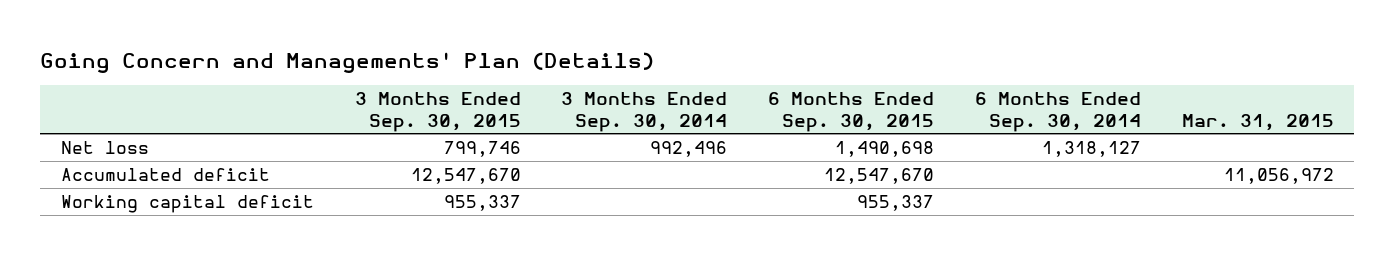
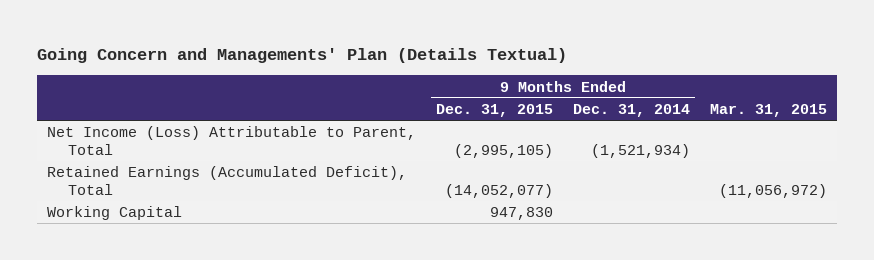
- Going Concern and Managements' Plan (Details)
+ Going Concern and Managements' Plan (Details Textual)
- | 3 Months Ended Sep. 30, 2015 | 3 Months Ended Sep. 30, 2014 | 6 Months Ended Sep. 30, 2015 | 6 Months Ended Sep. 30, 2014 | Mar. 31, 2015
+ | 9 Months Ended Dec. 31, 2015 | 9 Months Ended Dec. 31, 2014 | Mar. 31, 2015
- Net loss | 799,746 | 992,496 | 1,490,698 | 1,318,127 |
- Accumulated deficit | 12,547,670 | | 12,547,670 | | 11,056,972
- Working capital deficit | 955,337 | | 955,337 | |
+ Net Income (Loss) Attributable to Parent, Total | (2,995,105) | (1,521,934) |
+ Retained Earnings (Accumulated Deficit), Total | (14,052,077) | | (11,056,972)
+ Working Capital | 947,830 | |

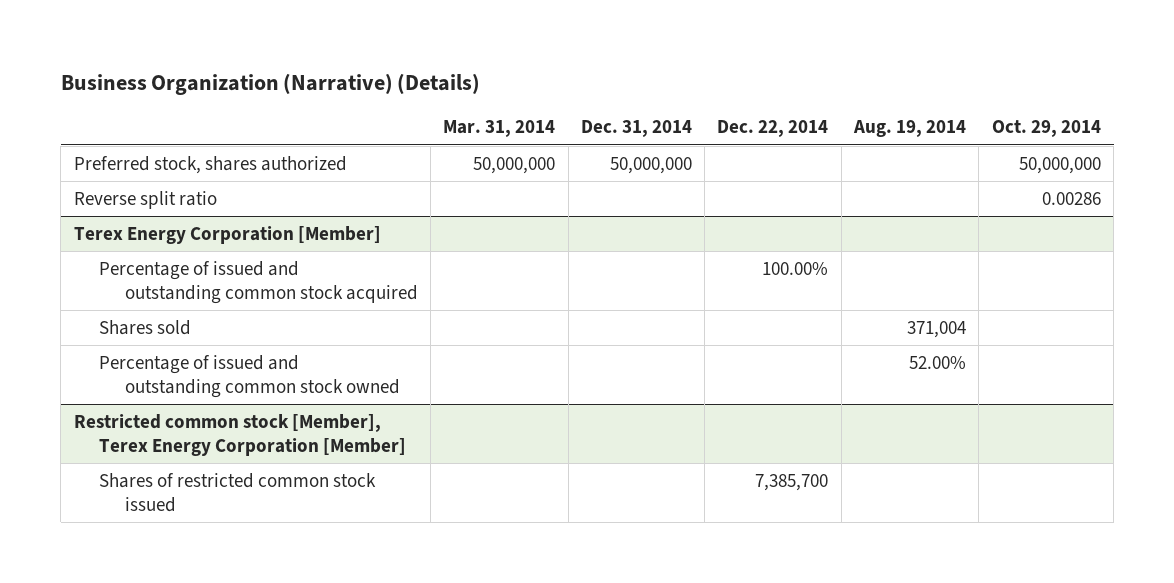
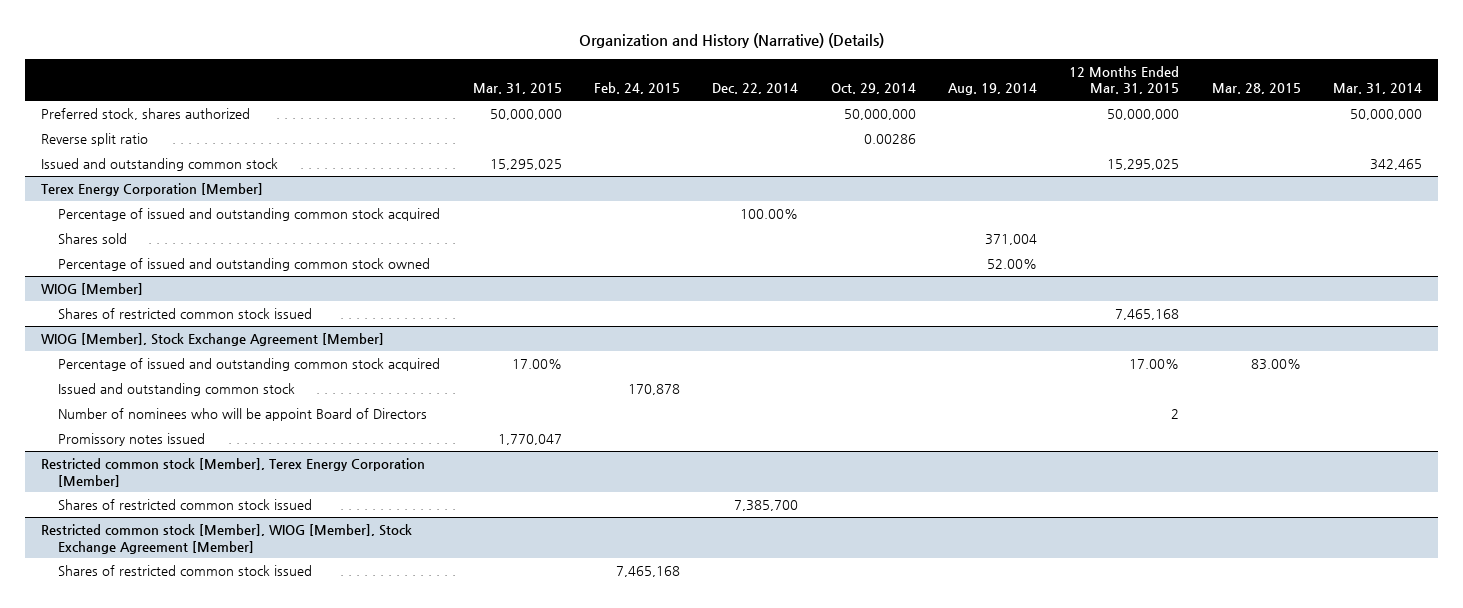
- Business Organization (Narrative) (Details)
+ Organization and History (Narrative) (Details)
- | Mar. 31, 2014 | Dec. 31, 2014 | Dec. 22, 2014 | Aug. 19, 2014 | Oct. 29, 2014
+ | Mar. 31, 2015 | Feb. 24, 2015 | Dec. 22, 2014 | Oct. 29, 2014 | Aug. 19, 2014 | 12 Months Ended Mar. 31, 2015 | Mar. 28, 2015 | Mar. 31, 2014
+ Issued and outstanding common stock | 15,295,025 | | | | | 15,295,025 | | 342,465
+ WIOG [Member]
+ Shares of restricted common stock issued | | | | | | 7,465,168 | |
+ WIOG [Member], Stock Exchange Agreement [Member]
+ Percentage of issued and outstanding common stock acquired | 17.00% | | | | | 17.00% | 83.00% |
+ Issued and outstanding common stock | | 170,878 | | | | | |
+ Number of nominees who will be appoint Board of Directors | | | | | | 2 | |
+ Promissory notes issued | 1,770,047 | | | | | | |
+ Restricted common stock [Member], WIOG [Member], Stock Exchange Agreement [Member]
+ Shares of restricted common stock issued | | 7,465,168 | | | | | |

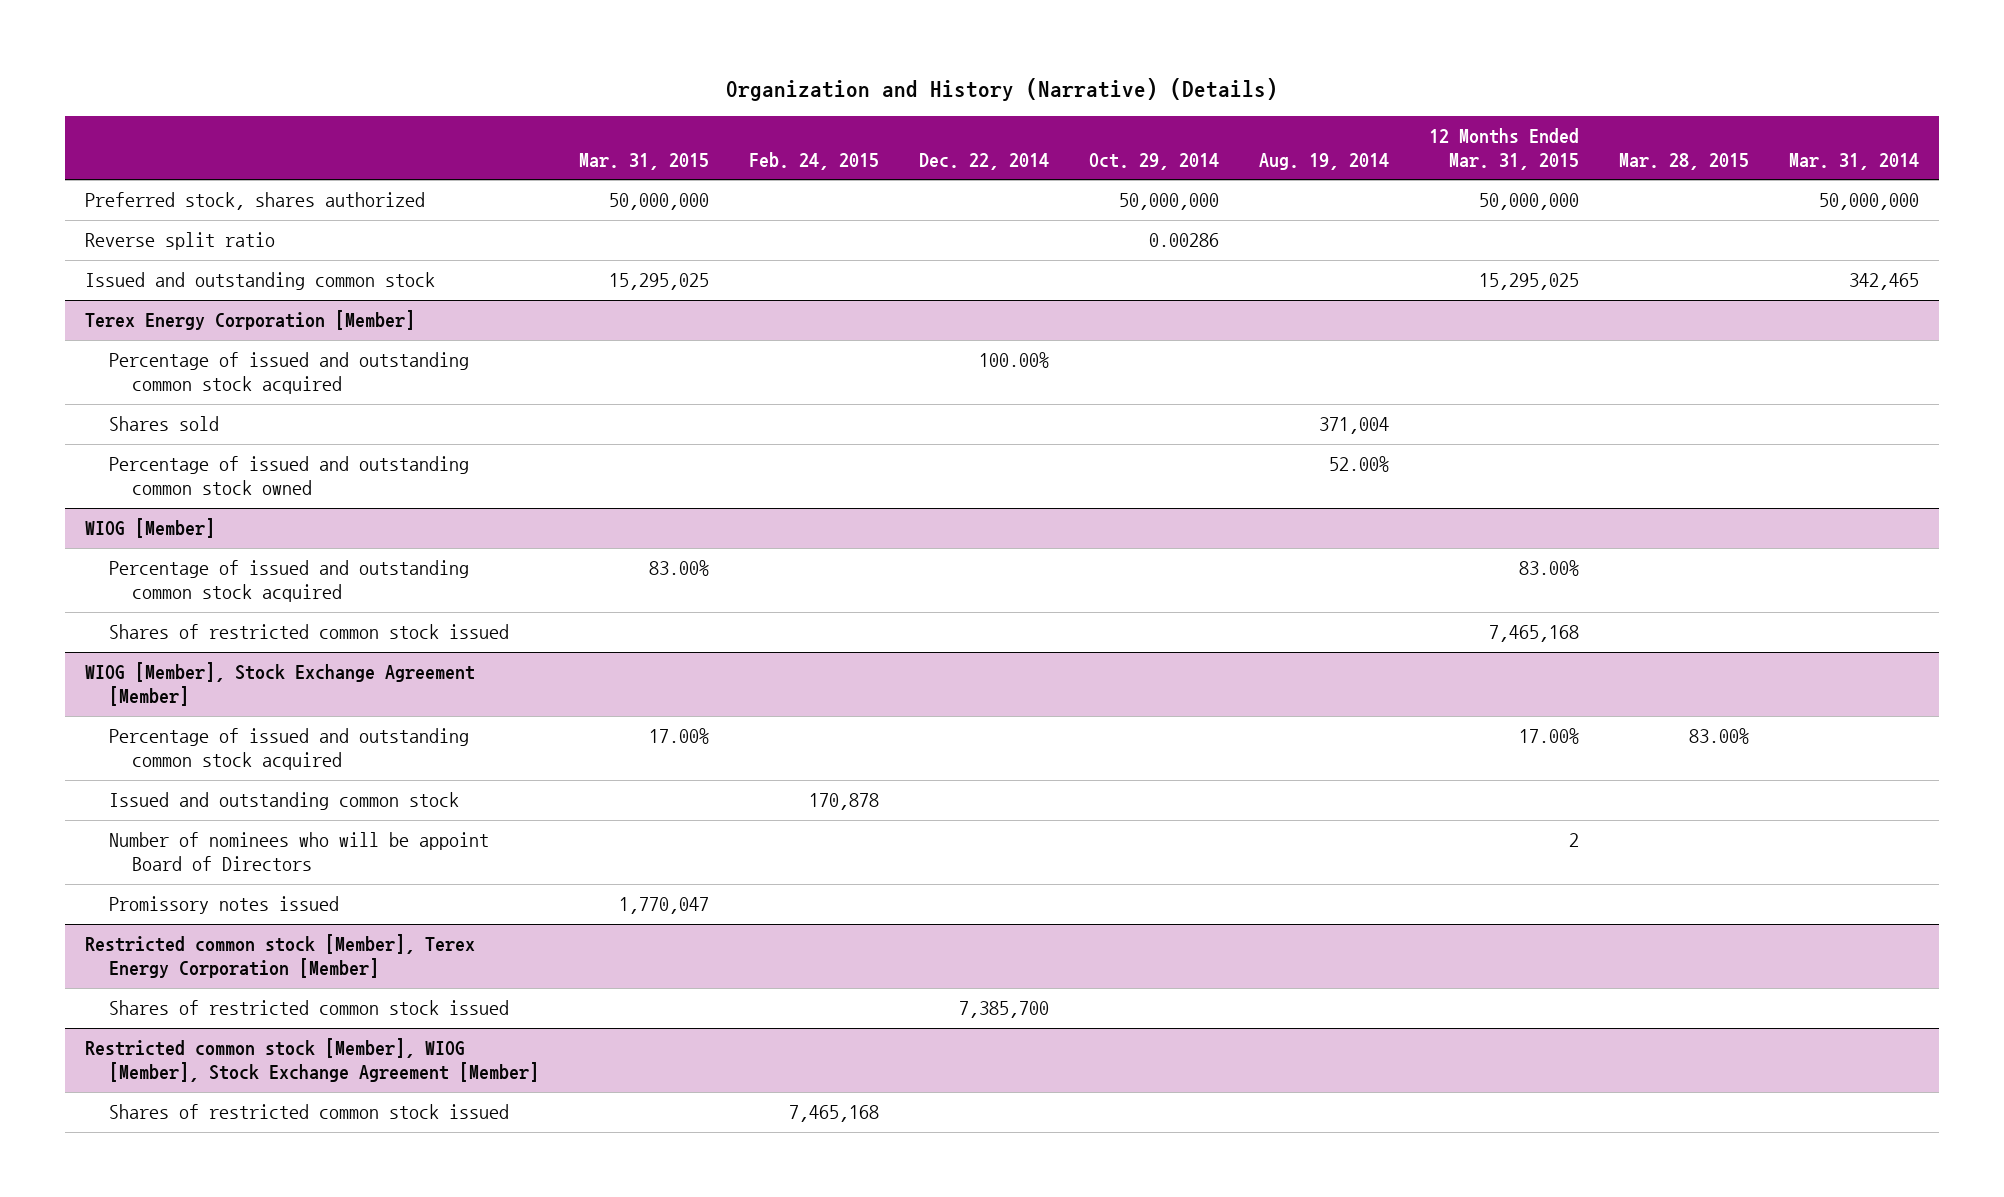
@ WIOG [Member]
+ Percentage of issued and outstanding common stock acquired | 83.00% | | | | | 83.00% | |

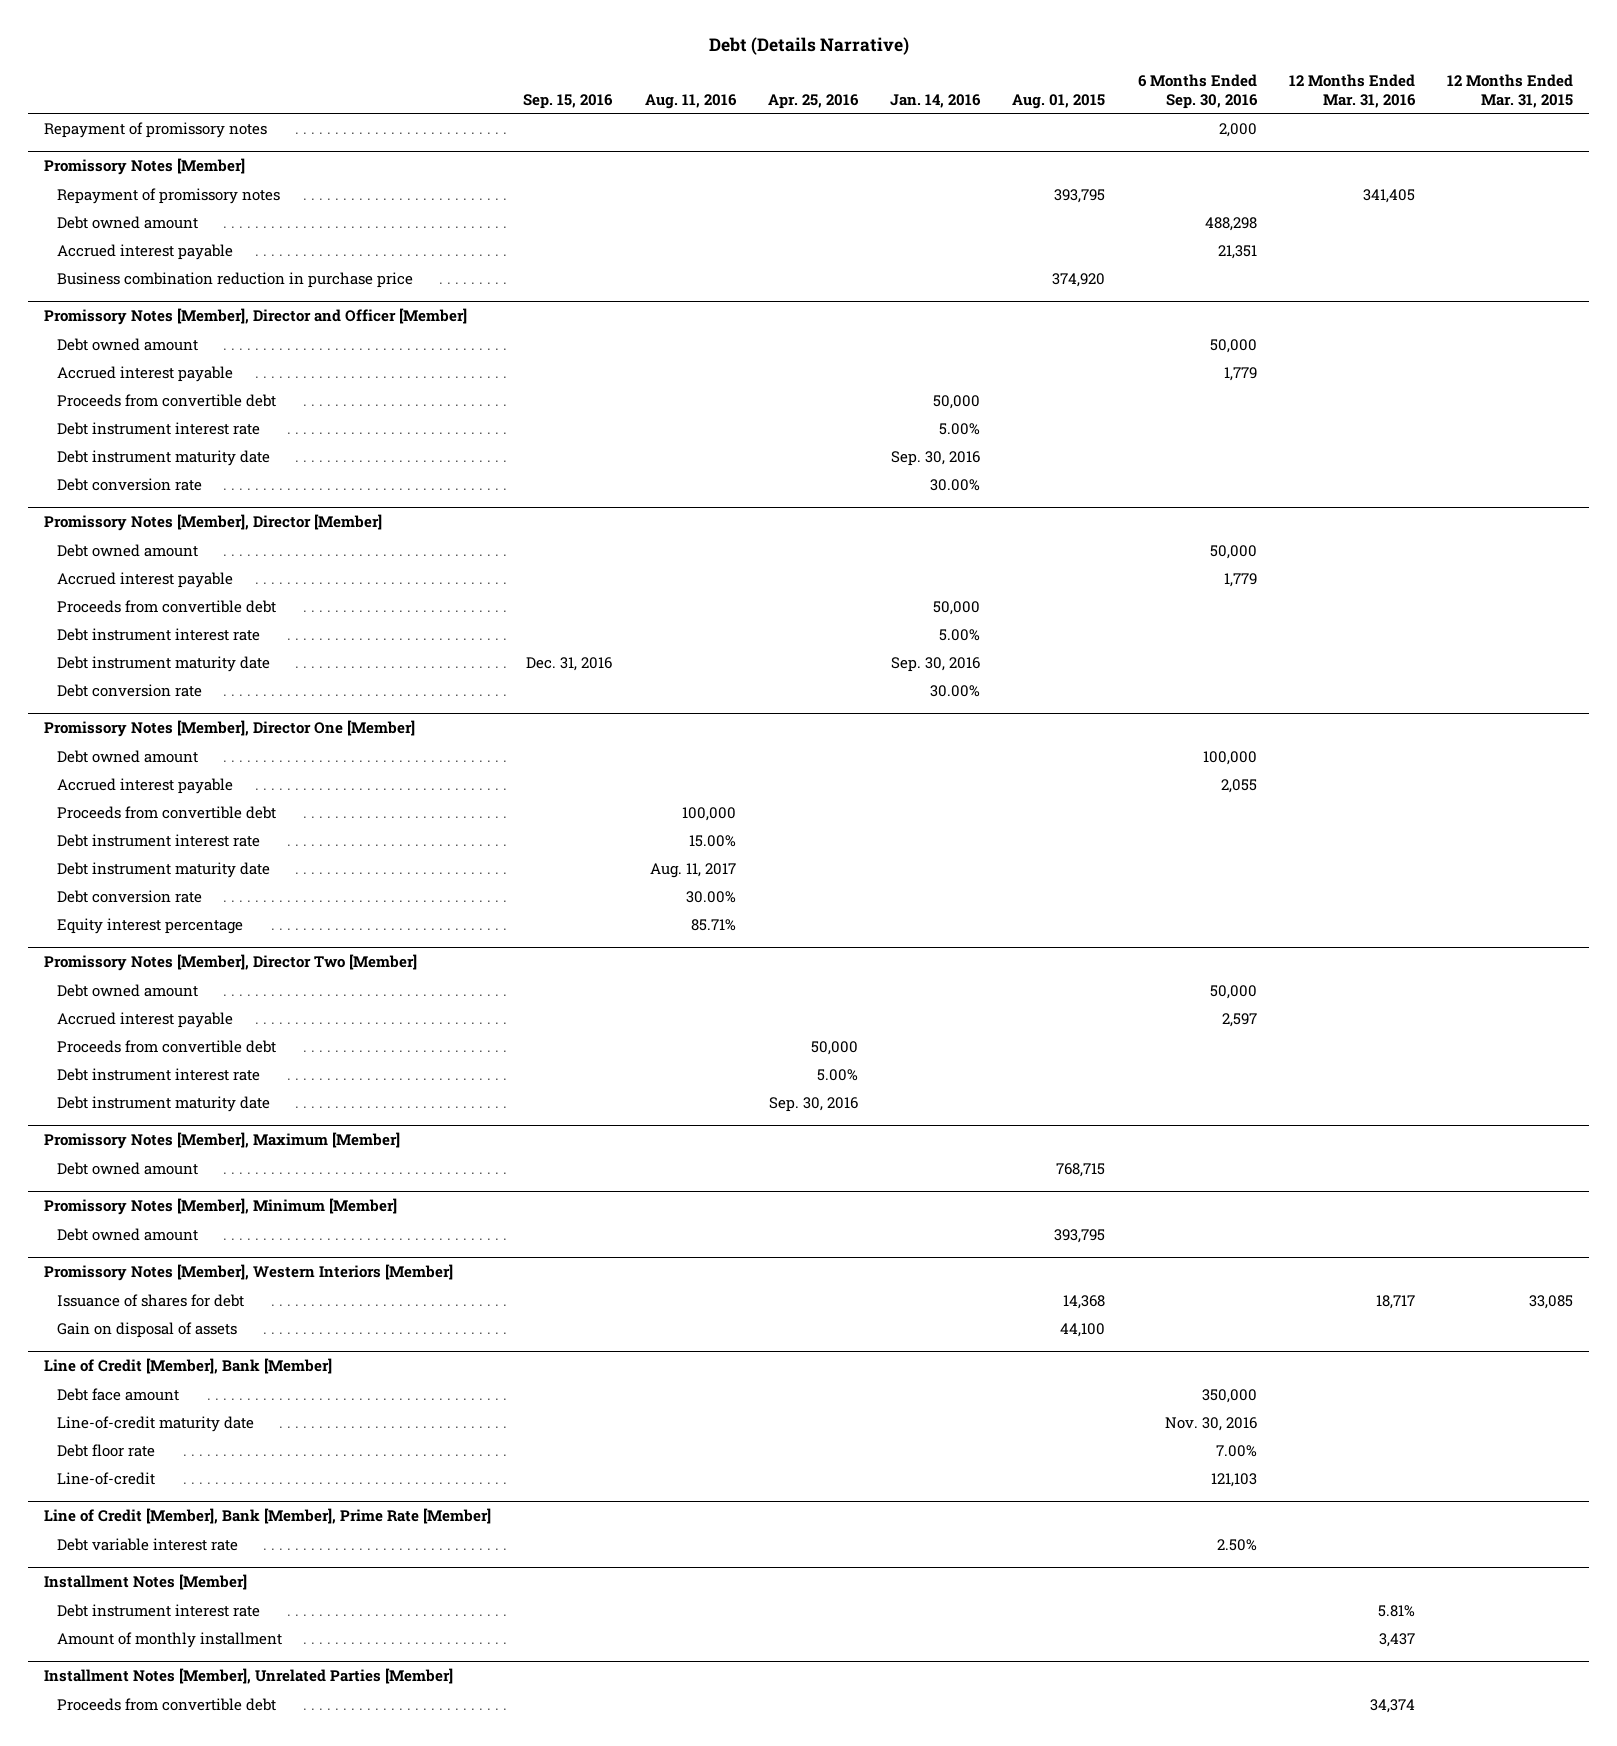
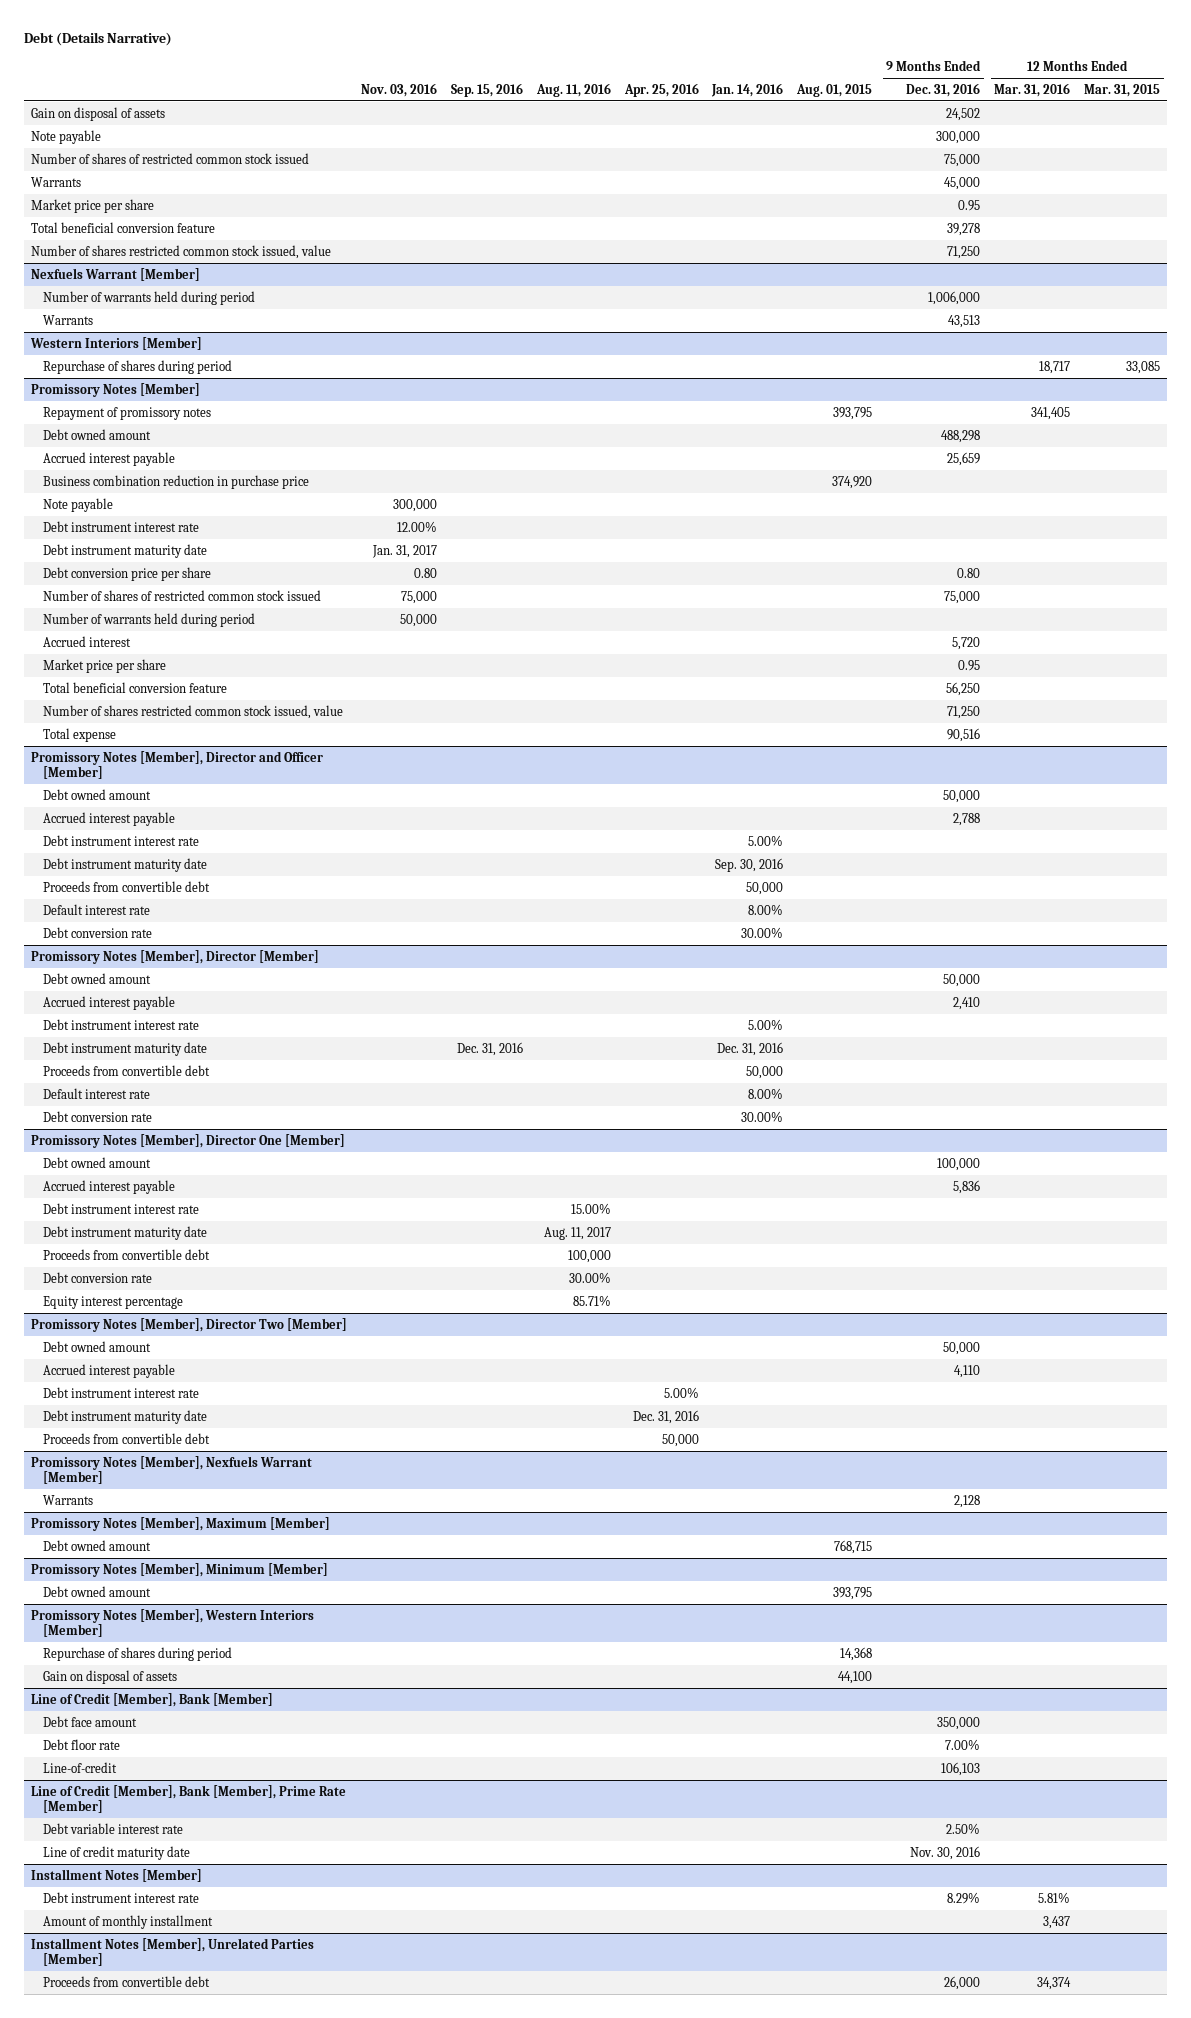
- | Sep. 15, 2016 | Aug. 11, 2016 | Apr. 25, 2016 | Jan. 14, 2016 | Aug. 01, 2015 | 6 Months Ended Sep. 30, 2016 | 12 Months Ended Mar. 31, 2016 | 12 Months Ended Mar. 31, 2015
+ | Nov. 03, 2016 | Sep. 15, 2016 | Aug. 11, 2016 | Apr. 25, 2016 | Jan. 14, 2016 | Aug. 01, 2015 | 9 Months Ended Dec. 31, 2016 | 12 Months Ended Mar. 31, 2016 | 12 Months Ended Mar. 31, 2015
- Repayment of promissory notes | | | | | | 2,000 | |
+ Gain on disposal of assets | | | | | | | 24,502 | |
+ Note payable | | | | | | | 300,000 | |
+ Number of shares of restricted common stock issued | | | | | | | 75,000 | |
+ Warrants | | | | | | | 45,000 | |
+ Market price per share | | | | | | | 0.95 | |
+ Total beneficial conversion feature | | | | | | | 39,278 | |
+ Number of shares restricted common stock issued, value | | | | | | | 71,250 | |
+ Nexfuels Warrant [Member]
+ Number of warrants held during period | | | | | | | 1,006,000 | |
+ Warrants | | | | | | | 43,513 | |
+ Western Interiors [Member]
+ Repurchase of shares during period | | | | | | | | 18,717 | 33,085
@ Promissory Notes [Member]
+ Note payable | 300,000 | | | | | | | |
+ Debt instrument interest rate | 12.00% | | | | | | | |
+ Debt instrument maturity date | Jan. 31, 2017 | | | | | | | |
+ Debt conversion price per share | 0.80 | | | | | | 0.80 | |
+ Number of shares of restricted common stock issued | 75,000 | | | | | | 75,000 | |
+ Number of warrants held during period | 50,000 | | | | | | | |
+ Accrued interest | | | | | | | 5,720 | |
+ Market price per share | | | | | | | 0.95 | |
+ Total beneficial conversion feature | | | | | | | 56,250 | |
+ Number of shares restricted common stock issued, value | | | | | | | 71,250 | |
+ Total expense | | | | | | | 90,516 | |
@ Promissory Notes [Member], Director and Officer [Member]
moved down: Proceeds from convertible debt | | | | | 50,000 | | | |
+ Default interest rate | | | | | 8.00% | | | |
@ Promissory Notes [Member], Director [Member]
- Debt instrument maturity date | Dec. 31, 2016 | | | Sep. 30, 2016 | | | |
+ Debt instrument maturity date | | Dec. 31, 2016 | | | Dec. 31, 2016 | | | |
moved down: Proceeds from convertible debt | | | | | 50,000 | | | |
+ Default interest rate | | | | | 8.00% | | | |
@ Promissory Notes [Member], Director One [Member]
moved down: Proceeds from convertible debt | | | 100,000 | | | | | |
@ Promissory Notes [Member], Director Two [Member]
- Debt instrument maturity date | | | Sep. 30, 2016 | | | | |
+ Debt instrument maturity date | | | | Dec. 31, 2016 | | | | |
moved down: Proceeds from convertible debt | | | | 50,000 | | | | |
+ Promissory Notes [Member], Nexfuels Warrant [Member]
+ Warrants | | | | | | | 2,128 | |
@ Promissory Notes [Member], Western Interiors [Member]
- Issuance of shares for debt | | | | | 14,368 | | 18,717 | 33,085
+ Repurchase of shares during period | | | | | | 14,368 | | |
@ Line of Credit [Member], Bank [Member]
- Line-of-credit maturity date | | | | | | Nov. 30, 2016 | |
@ Line of Credit [Member], Bank [Member], Prime Rate [Member]
+ Line of credit maturity date | | | | | | | Nov. 30, 2016 | |

